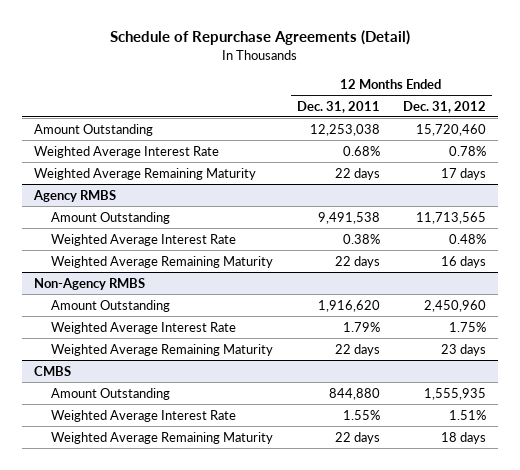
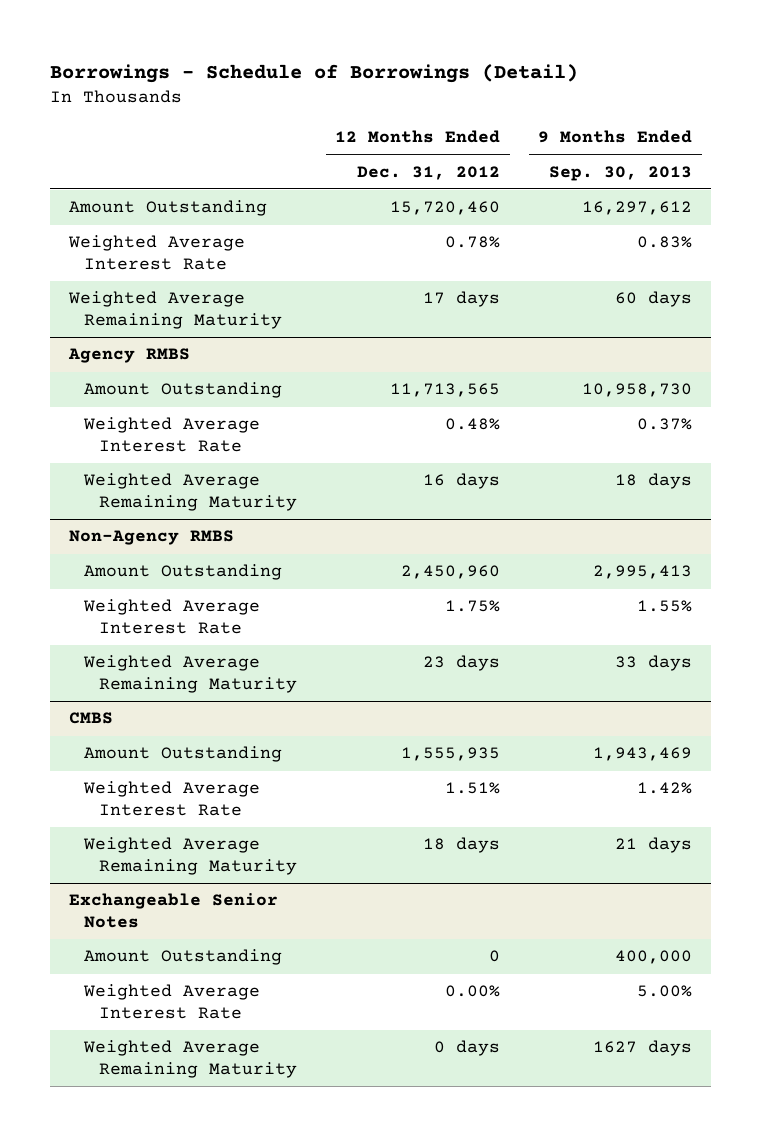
- Schedule of Repurchase Agreements (Detail)
+ Borrowings - Schedule of Borrowings (Detail)
- | 12 Months Ended Dec. 31, 2011 | 12 Months Ended Dec. 31, 2012
+ | 12 Months Ended Dec. 31, 2012 | 9 Months Ended Sep. 30, 2013
+ Exchangeable Senior Notes
+ Amount Outstanding | 0 | 400,000
+ Weighted Average Interest Rate | 0.00% | 5.00%
+ Weighted Average Remaining Maturity | 0 days | 1627 days

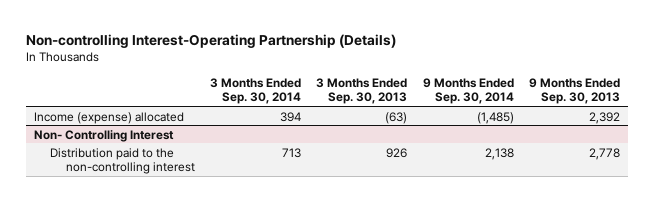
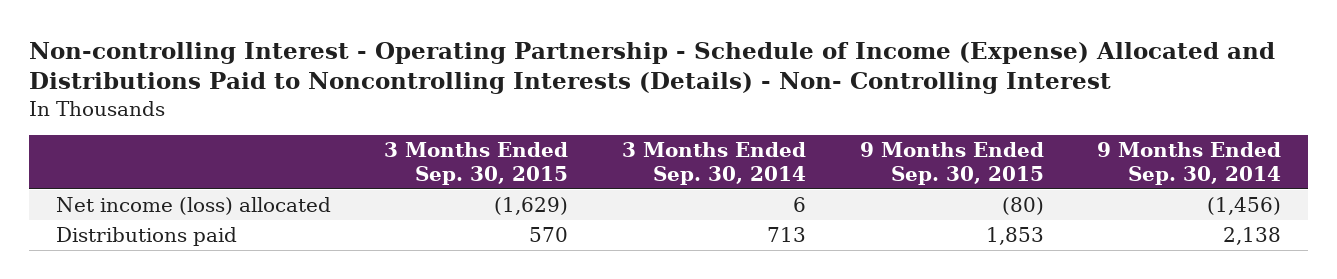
- Non-controlling Interest-Operating Partnership (Details)
+ Non-controlling Interest - Operating Partnership - Schedule of Income (Expense) Allocated and Distributions Paid to Noncontrolling Interests (Details) - Non- Controlling Interest
- | 3 Months Ended Sep. 30, 2014 | 3 Months Ended Sep. 30, 2013 | 9 Months Ended Sep. 30, 2014 | 9 Months Ended Sep. 30, 2013
+ | 3 Months Ended Sep. 30, 2015 | 3 Months Ended Sep. 30, 2014 | 9 Months Ended Sep. 30, 2015 | 9 Months Ended Sep. 30, 2014
- Income (expense) allocated | 394 | (63) | (1,485) | 2,392
- Non- Controlling Interest
- Distribution paid to the non-controlling interest | 713 | 926 | 2,138 | 2,778
+ Net income (loss) allocated | (1,629) | 6 | (80) | (1,456)
+ Distributions paid | 570 | 713 | 1,853 | 2,138

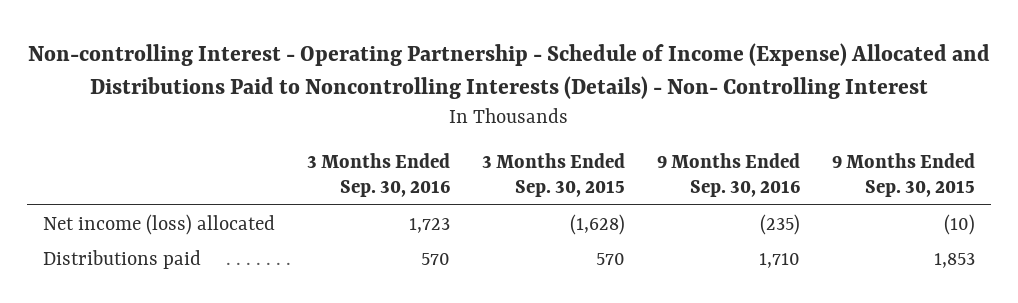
- | 3 Months Ended Sep. 30, 2015 | 3 Months Ended Sep. 30, 2014 | 9 Months Ended Sep. 30, 2015 | 9 Months Ended Sep. 30, 2014
+ | 3 Months Ended Sep. 30, 2016 | 3 Months Ended Sep. 30, 2015 | 9 Months Ended Sep. 30, 2016 | 9 Months Ended Sep. 30, 2015
- Net income (loss) allocated | (1,629) | 6 | (80) | (1,456)
+ Net income (loss) allocated | 1,723 | (1,628) | (235) | (10)

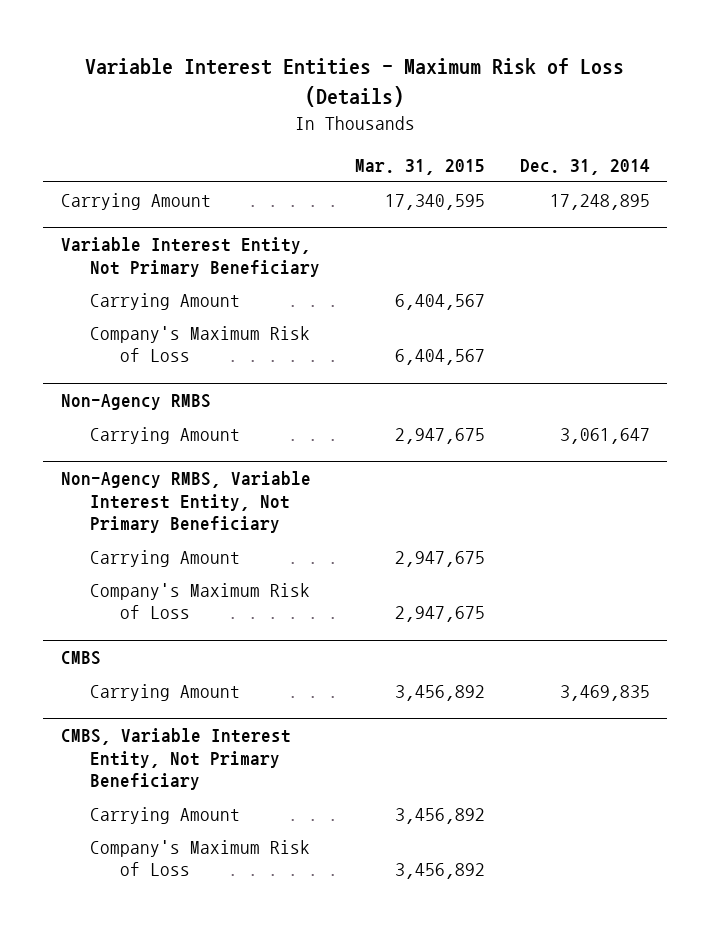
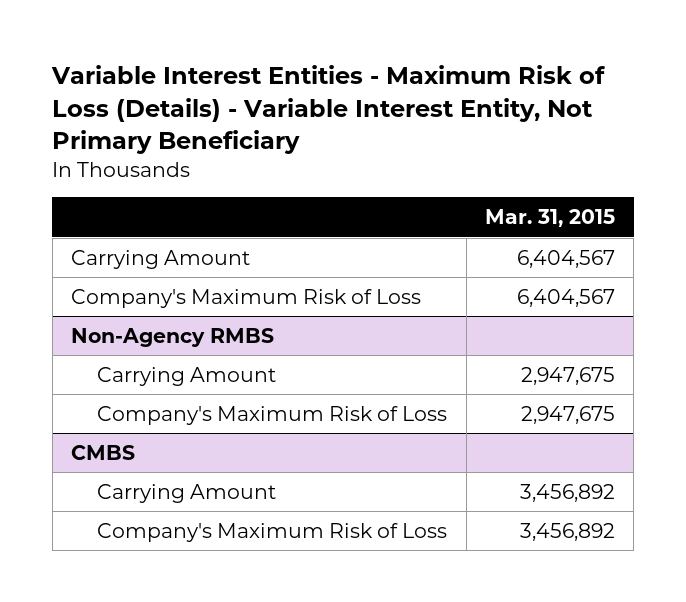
- Variable Interest Entities - Maximum Risk of Loss (Details)
+ Variable Interest Entities - Maximum Risk of Loss (Details) - Variable Interest Entity, Not Primary Beneficiary
- | Mar. 31, 2015 | Dec. 31, 2014
+ | Mar. 31, 2015
- Carrying Amount | 17,340,595 | 17,248,895
- Variable Interest Entity, Not Primary Beneficiary
- Non-Agency RMBS, Variable Interest Entity, Not Primary Beneficiary
- Carrying Amount | 2,947,675 |
- CMBS, Variable Interest Entity, Not Primary Beneficiary
- Carrying Amount | 3,456,892 |

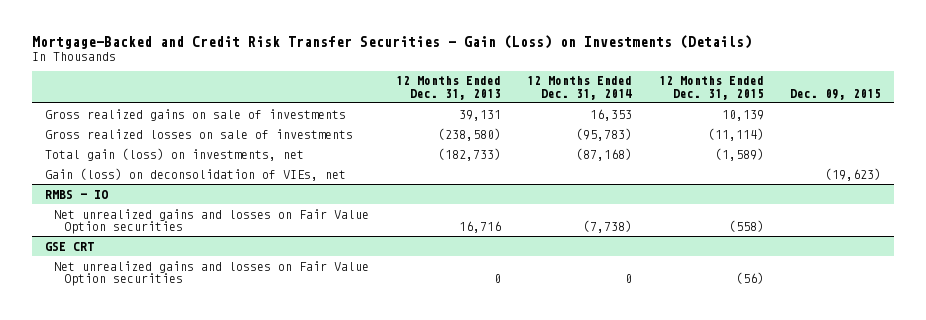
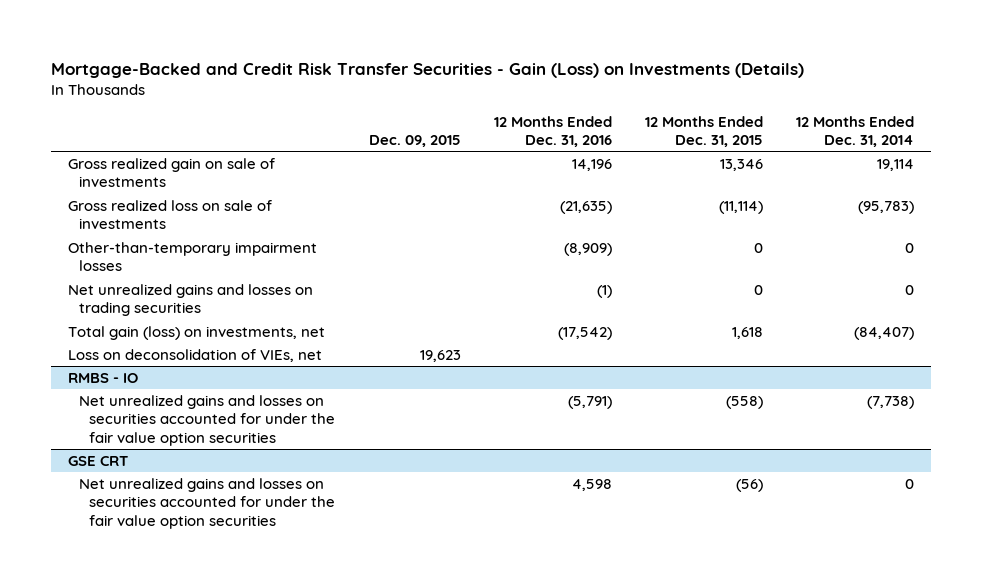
- | 12 Months Ended Dec. 31, 2013 | 12 Months Ended Dec. 31, 2014 | 12 Months Ended Dec. 31, 2015 | Dec. 09, 2015
+ | Dec. 09, 2015 | 12 Months Ended Dec. 31, 2016 | 12 Months Ended Dec. 31, 2015 | 12 Months Ended Dec. 31, 2014
- Gross realized gains on sale of investments | 39,131 | 16,353 | 10,139 |
- Gross realized losses on sale of investments | (238,580) | (95,783) | (11,114) |
- Total gain (loss) on investments, net | (182,733) | (87,168) | (1,589) |
- Gain (loss) on deconsolidation of VIEs, net | | | | (19,623)
+ Gross realized gain on sale of investments | | 14,196 | 13,346 | 19,114
+ Gross realized loss on sale of investments | | (21,635) | (11,114) | (95,783)
+ Other-than-temporary impairment losses | | (8,909) | 0 | 0
+ Net unrealized gains and losses on trading securities | | (1) | 0 | 0
+ Total gain (loss) on investments, net | | (17,542) | 1,618 | (84,407)
+ Loss on deconsolidation of VIEs, net | 19,623 | | |
@ RMBS - IO
- Net unrealized gains and losses on Fair Value Option securities | 16,716 | (7,738) | (558) |
+ Net unrealized gains and losses on securities accounted for under the fair value option securities | | (5,791) | (558) | (7,738)
@ GSE CRT
- Net unrealized gains and losses on Fair Value Option securities | 0 | 0 | (56) |
+ Net unrealized gains and losses on securities accounted for under the fair value option securities | | 4,598 | (56) | 0

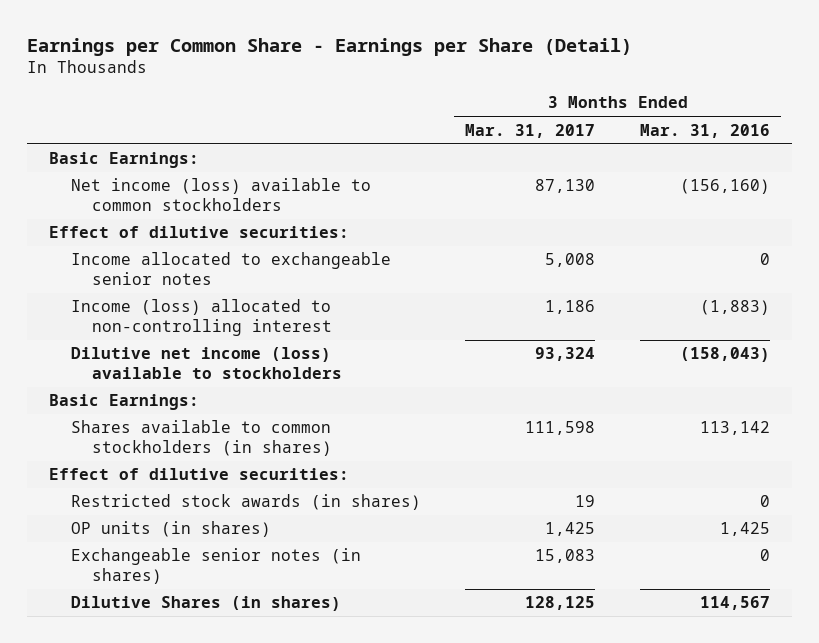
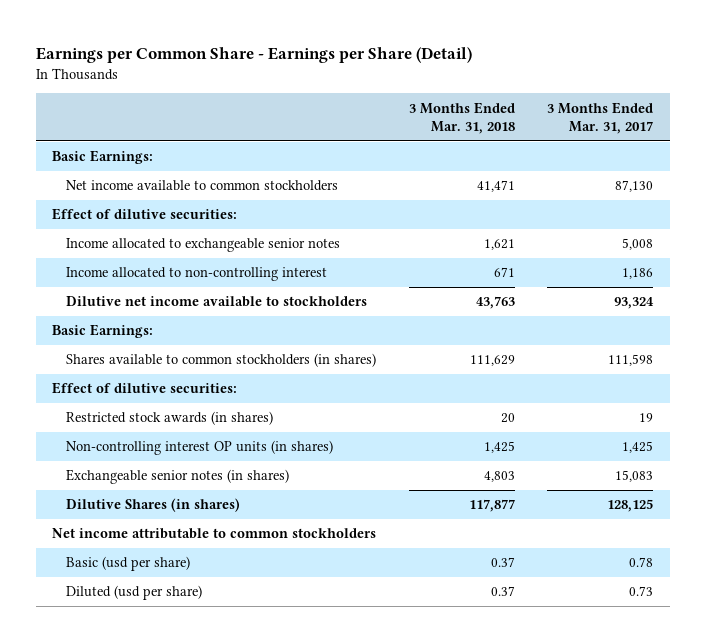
- | 3 Months Ended Mar. 31, 2017 | 3 Months Ended Mar. 31, 2016
+ | 3 Months Ended Mar. 31, 2018 | 3 Months Ended Mar. 31, 2017
- Net income (loss) available to common stockholders | 87,130 | (156,160)
+ Net income available to common stockholders | 41,471 | 87,130
- Income (loss) allocated to non-controlling interest | 1,186 | (1,883)
- Dilutive net income (loss) available to stockholders | 93,324 | (158,043)
+ Income allocated to non-controlling interest | 671 | 1,186
+ Dilutive net income available to stockholders | 43,763 | 93,324
- OP units (in shares) | 1,425 | 1,425
+ Non-controlling interest OP units (in shares) | 1,425 | 1,425
+ Net income attributable to common stockholders
+ Basic (usd per share) | 0.37 | 0.78
+ Diluted (usd per share) | 0.37 | 0.73

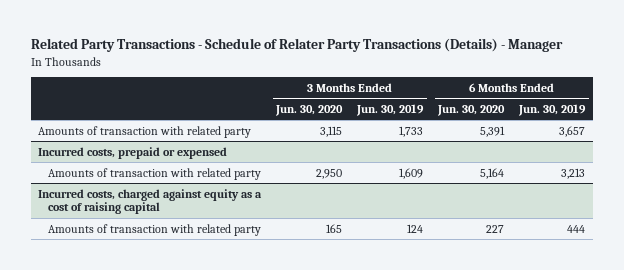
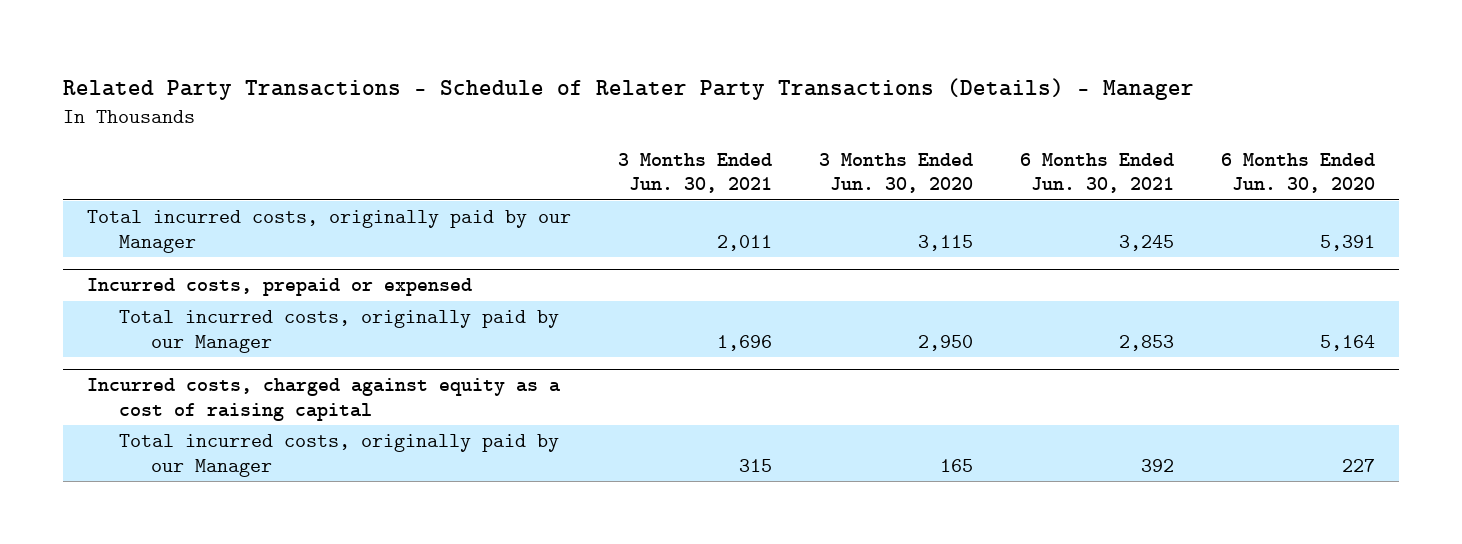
- | 3 Months Ended Jun. 30, 2020 | 3 Months Ended Jun. 30, 2019 | 6 Months Ended Jun. 30, 2020 | 6 Months Ended Jun. 30, 2019
+ | 3 Months Ended Jun. 30, 2021 | 3 Months Ended Jun. 30, 2020 | 6 Months Ended Jun. 30, 2021 | 6 Months Ended Jun. 30, 2020
- Amounts of transaction with related party | 3,115 | 1,733 | 5,391 | 3,657
+ Total incurred costs, originally paid by our Manager | 2,011 | 3,115 | 3,245 | 5,391
@ Incurred costs, prepaid or expensed
- Amounts of transaction with related party | 2,950 | 1,609 | 5,164 | 3,213
+ Total incurred costs, originally paid by our Manager | 1,696 | 2,950 | 2,853 | 5,164
@ Incurred costs, charged against equity as a cost of raising capital
- Amounts of transaction with related party | 165 | 124 | 227 | 444
+ Total incurred costs, originally paid by our Manager | 315 | 165 | 392 | 227

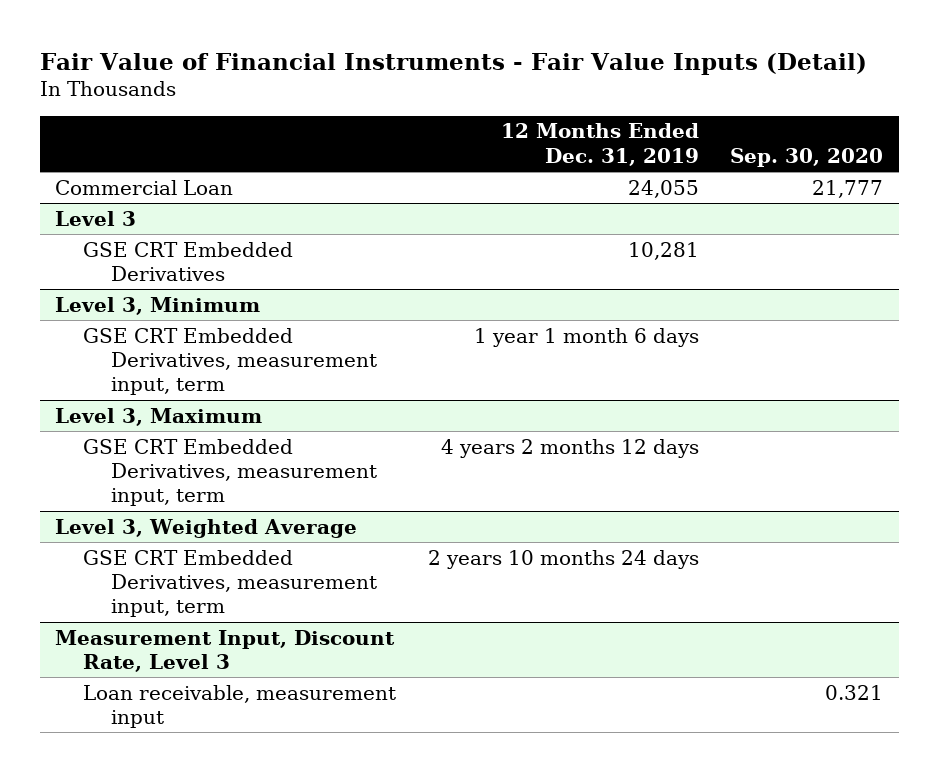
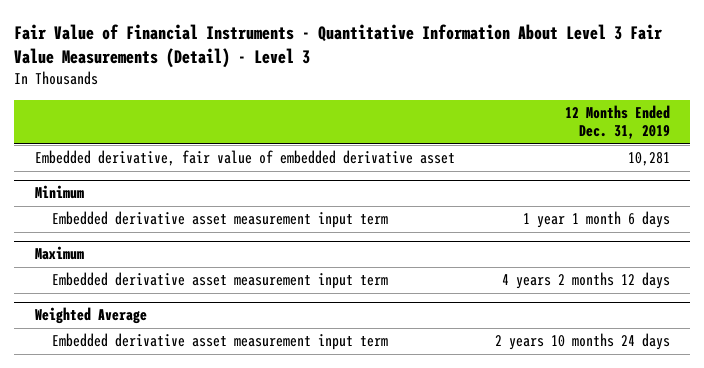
- Fair Value of Financial Instruments - Fair Value Inputs (Detail)
+ Fair Value of Financial Instruments - Quantitative Information About Level 3 Fair Value Measurements (Detail) - Level 3
- | 12 Months Ended Dec. 31, 2019 | Sep. 30, 2020
+ | 12 Months Ended Dec. 31, 2019
- Commercial Loan | 24,055 | 21,777
- Level 3
- GSE CRT Embedded Derivatives | 10,281 |
- Level 3, Minimum
- GSE CRT Embedded Derivatives, measurement input, term | 1 year 1 month 6 days |
- Level 3, Maximum
- GSE CRT Embedded Derivatives, measurement input, term | 4 years 2 months 12 days |
- Level 3, Weighted Average
- GSE CRT Embedded Derivatives, measurement input, term | 2 years 10 months 24 days |
- Measurement Input, Discount Rate, Level 3
- Loan receivable, measurement input | | 0.321
+ Embedded derivative, fair value of embedded derivative asset | 10,281
+ Minimum
+ Embedded derivative asset measurement input term | 1 year 1 month 6 days
+ Maximum
+ Embedded derivative asset measurement input term | 4 years 2 months 12 days
+ Weighted Average
+ Embedded derivative asset measurement input term | 2 years 10 months 24 days

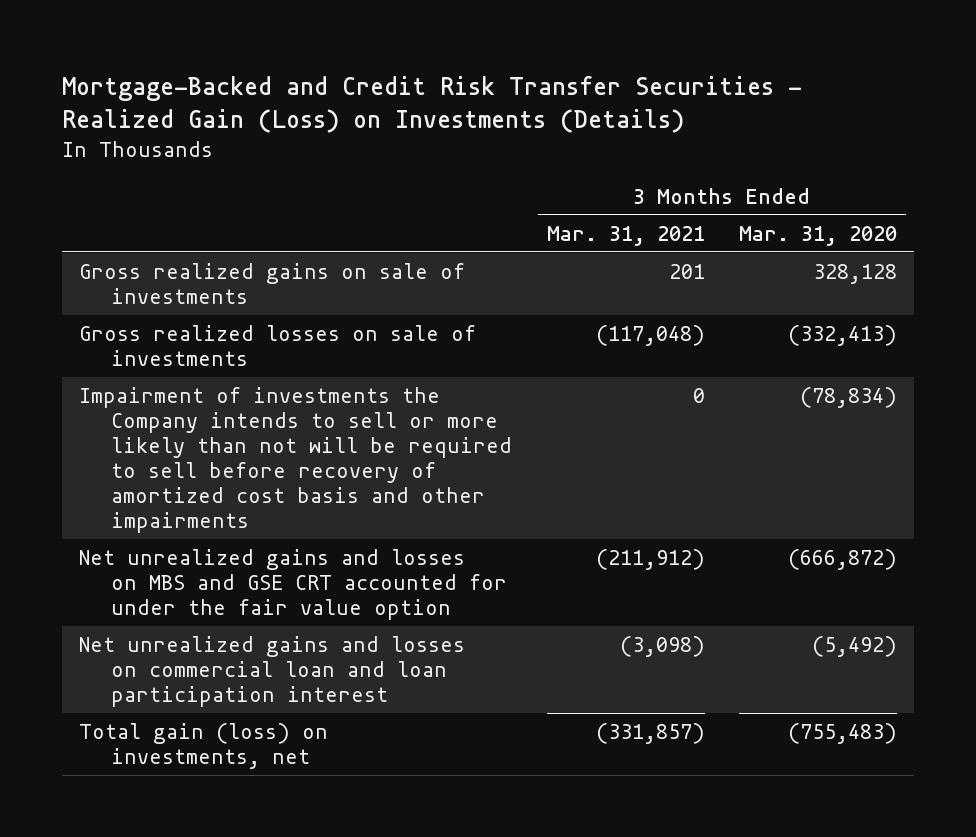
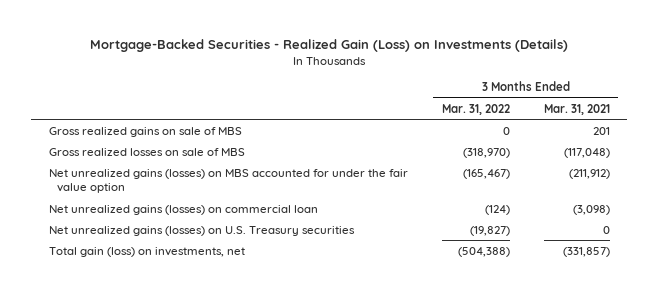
- Mortgage-Backed and Credit Risk Transfer Securities - Realized Gain (Loss) on Investments (Details)
+ Mortgage-Backed Securities - Realized Gain (Loss) on Investments (Details)
- | 3 Months Ended Mar. 31, 2021 | 3 Months Ended Mar. 31, 2020
+ | 3 Months Ended Mar. 31, 2022 | 3 Months Ended Mar. 31, 2021
- Gross realized gains on sale of investments | 201 | 328,128
- Gross realized losses on sale of investments | (117,048) | (332,413)
- Impairment of investments the Company intends to sell or more likely than not will be required to sell before recovery of amortized cost basis and other impairments | 0 | (78,834)
- Net unrealized gains and losses on MBS and GSE CRT accounted for under the fair value option | (211,912) | (666,872)
- Net unrealized gains and losses on commercial loan and loan participation interest | (3,098) | (5,492)
+ Gross realized gains on sale of MBS | 0 | 201
+ Gross realized losses on sale of MBS | (318,970) | (117,048)
+ Net unrealized gains (losses) on MBS accounted for under the fair value option | (165,467) | (211,912)
+ Net unrealized gains (losses) on commercial loan | (124) | (3,098)
+ Net unrealized gains (losses) on U.S. Treasury securities | (19,827) | 0

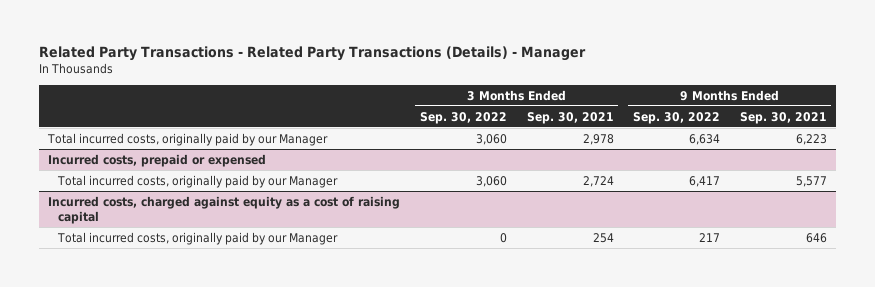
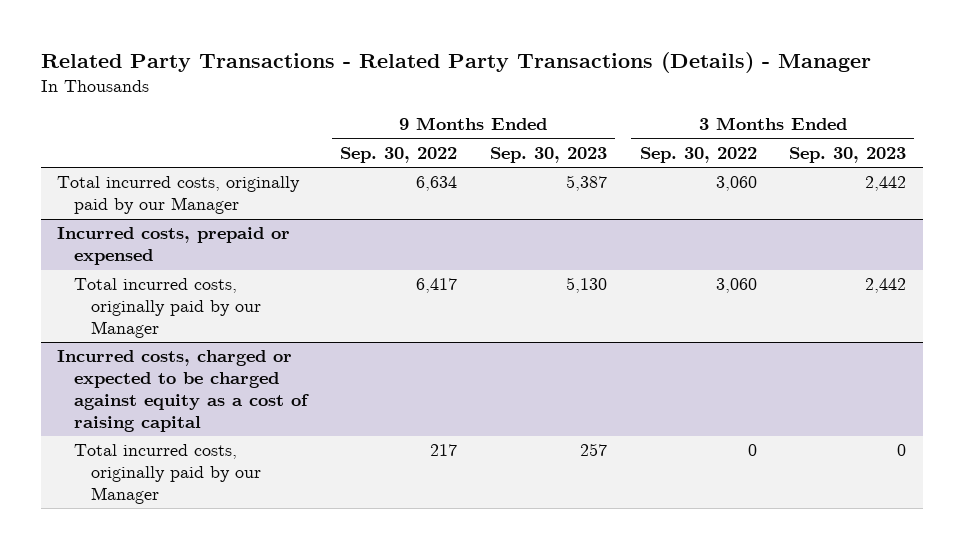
- | 3 Months Ended Sep. 30, 2022 | 3 Months Ended Sep. 30, 2021 | 9 Months Ended Sep. 30, 2022 | 9 Months Ended Sep. 30, 2021
+ | 9 Months Ended Sep. 30, 2022 | 9 Months Ended Sep. 30, 2023 | 3 Months Ended Sep. 30, 2022 | 3 Months Ended Sep. 30, 2023
- Incurred costs, charged against equity as a cost of raising capital
+ Incurred costs, charged or expected to be charged against equity as a cost of raising capital

